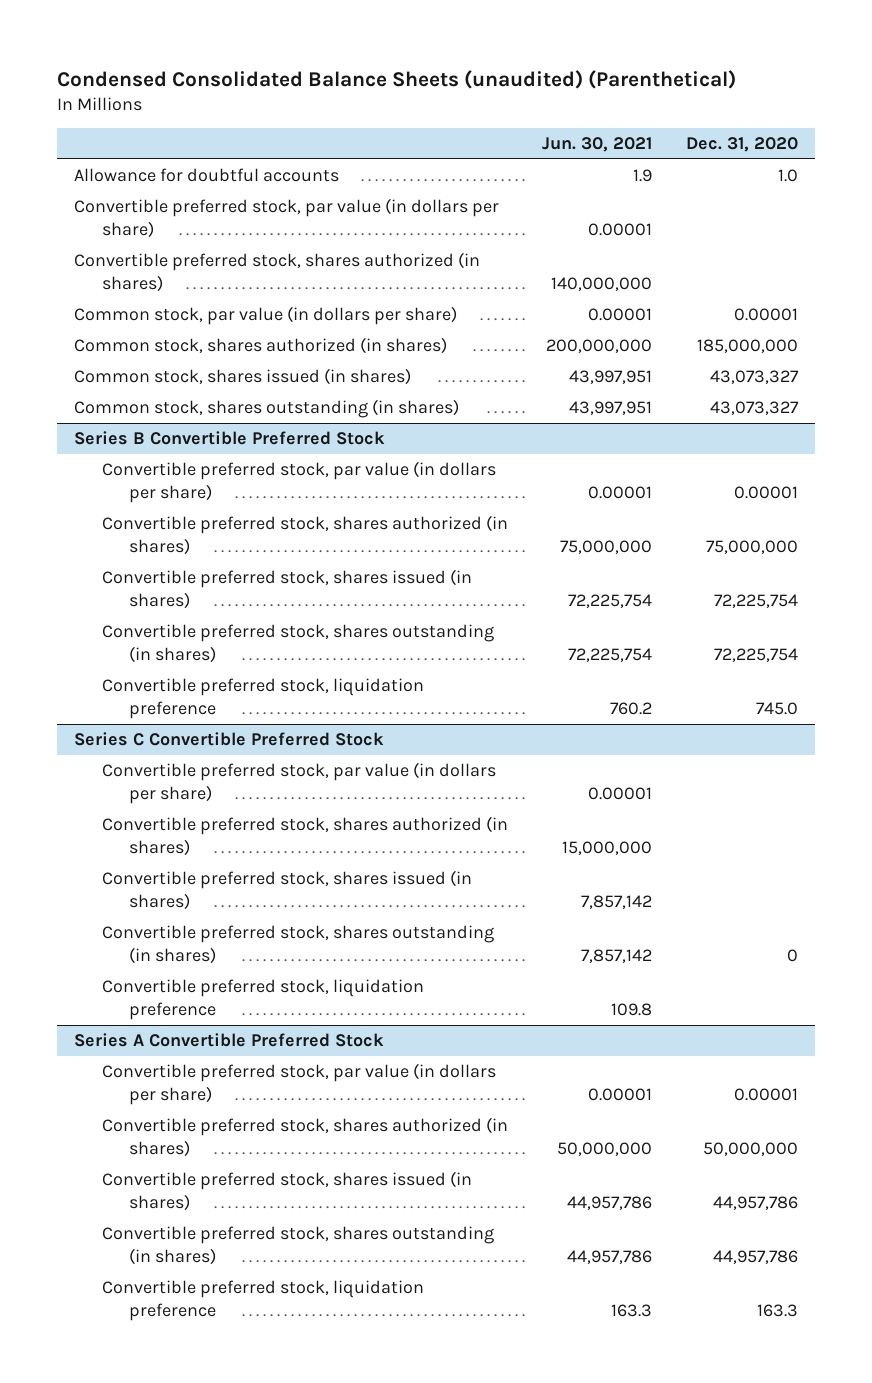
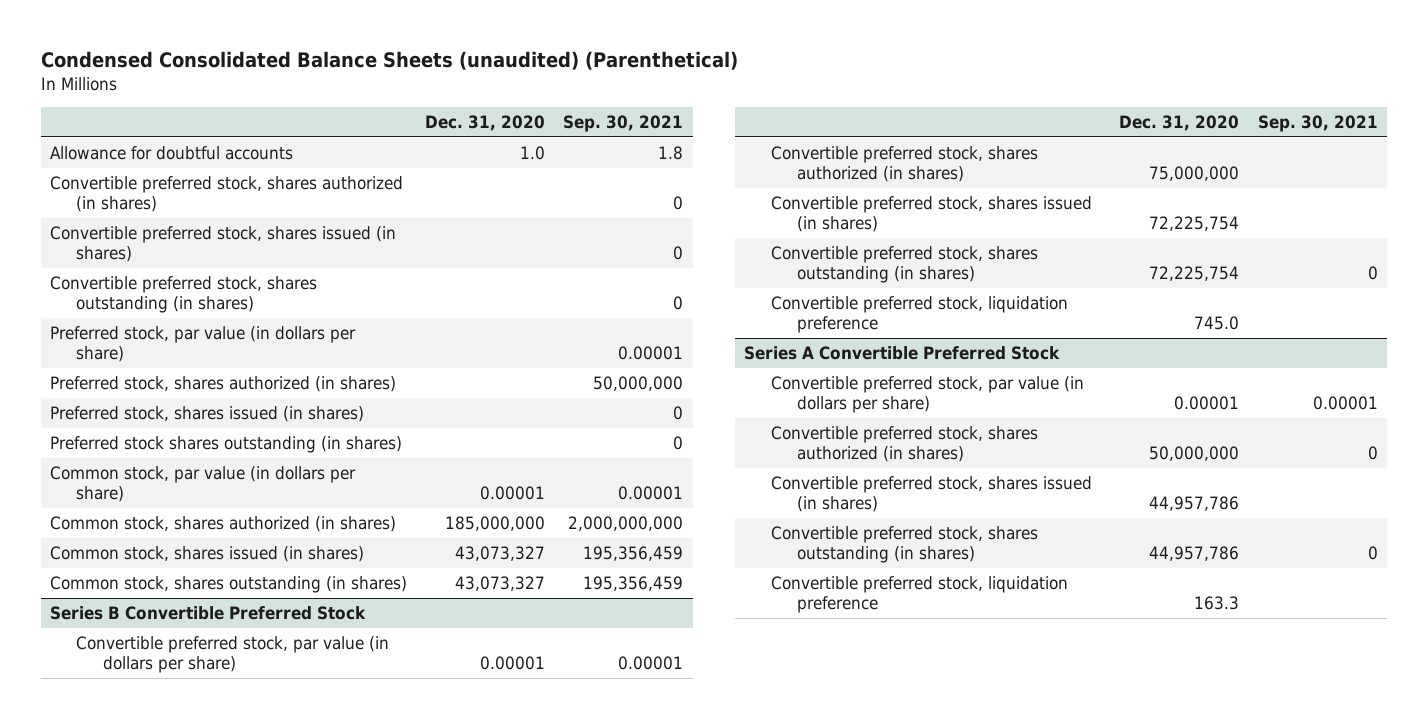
- | Jun. 30, 2021 | Dec. 31, 2020
+ | Dec. 31, 2020 | Sep. 30, 2021
- Convertible preferred stock, par value (in dollars per share) | 0.00001 |
+ Convertible preferred stock, shares issued (in shares) | | 0
+ Convertible preferred stock, shares outstanding (in shares) | | 0
+ Preferred stock, par value (in dollars per share) | | 0.00001
+ Preferred stock, shares authorized (in shares) | | 50,000,000
+ Preferred stock, shares issued (in shares) | | 0
+ Preferred stock shares outstanding (in shares) | | 0
- Series C Convertible Preferred Stock
- Convertible preferred stock, par value (in dollars per share) | 0.00001 |
- Convertible preferred stock, shares authorized (in shares) | 15,000,000 |
- Convertible preferred stock, shares issued (in shares) | 7,857,142 |
- Convertible preferred stock, shares outstanding (in shares) | 7,857,142 | 0
- Convertible preferred stock, liquidation preference | 109.8 |

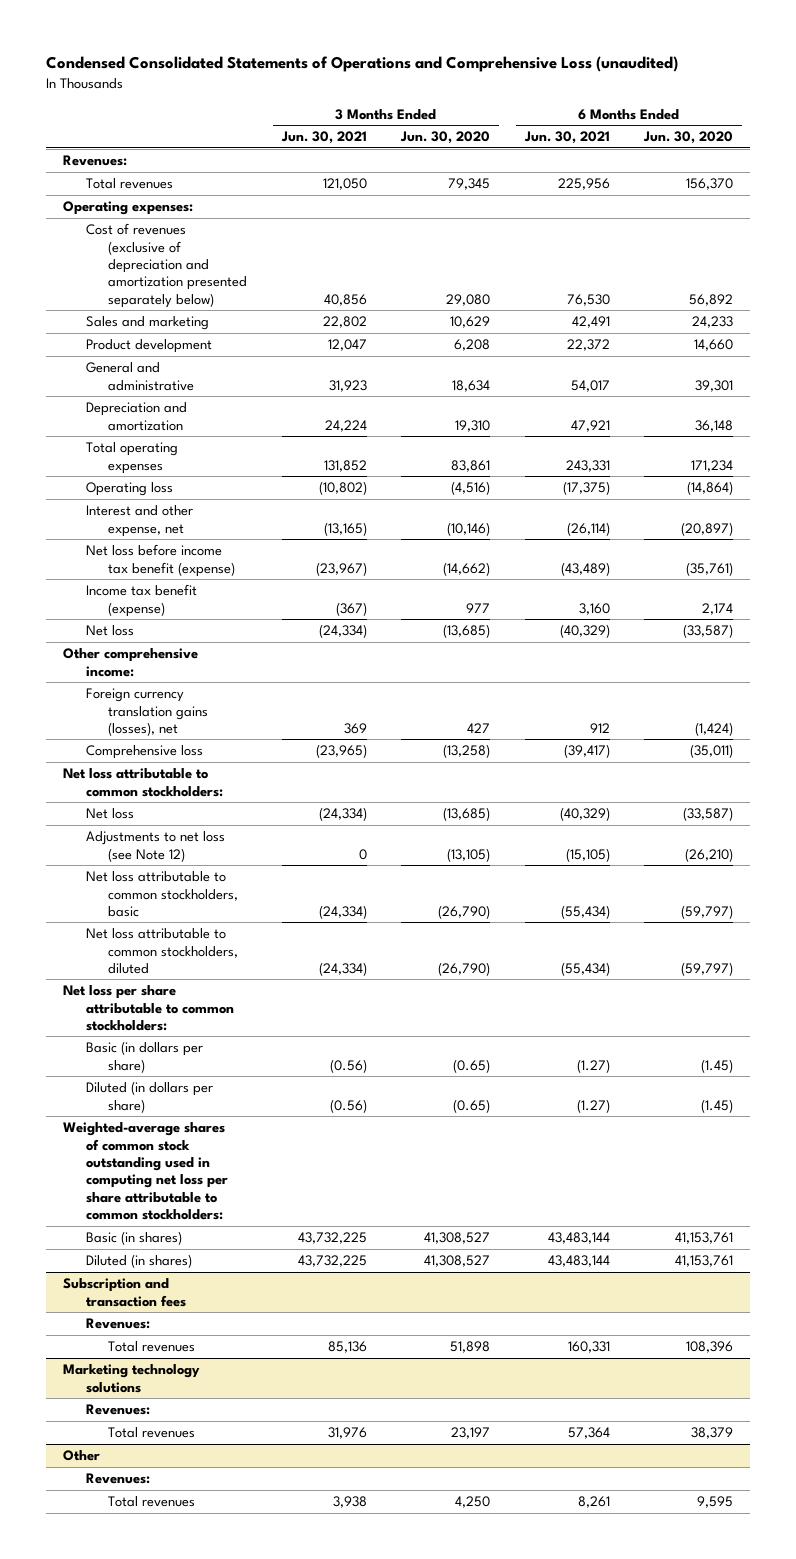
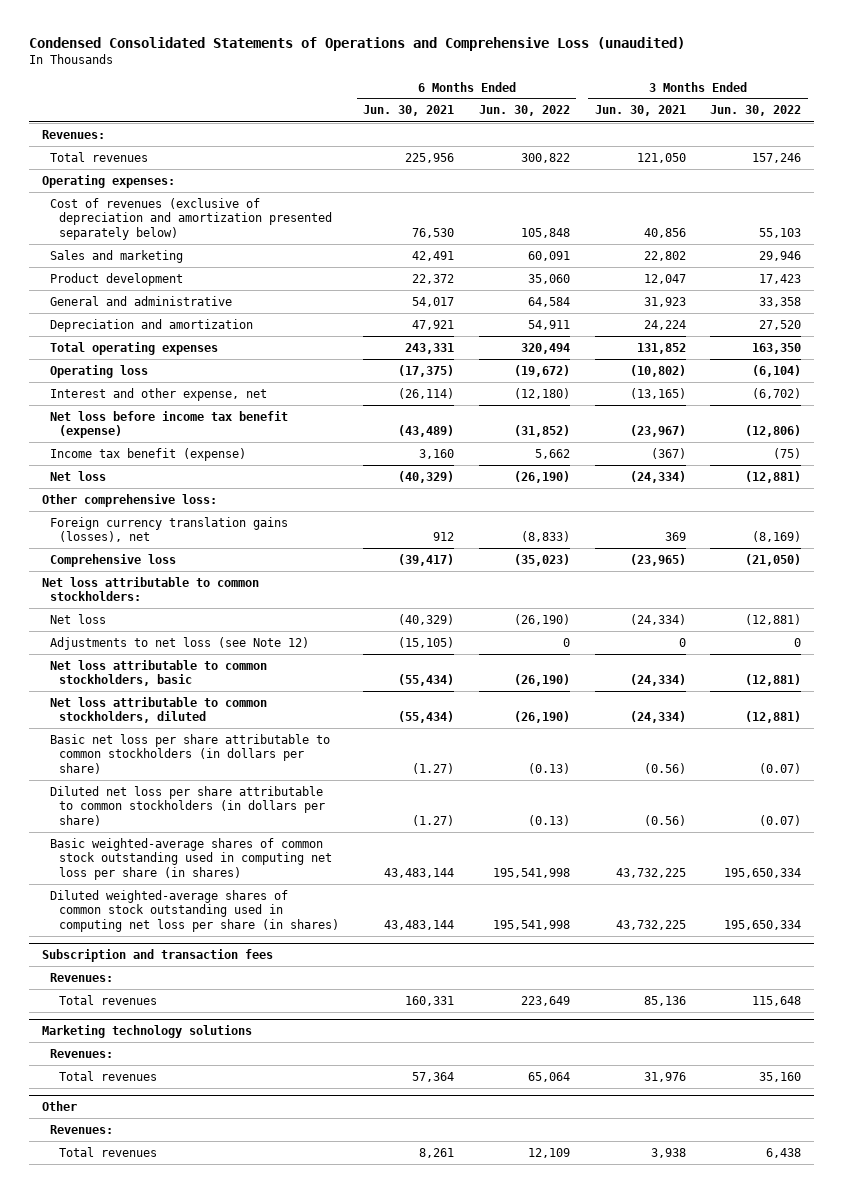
- | 3 Months Ended Jun. 30, 2021 | 3 Months Ended Jun. 30, 2020 | 6 Months Ended Jun. 30, 2021 | 6 Months Ended Jun. 30, 2020
+ | 6 Months Ended Jun. 30, 2021 | 6 Months Ended Jun. 30, 2022 | 3 Months Ended Jun. 30, 2021 | 3 Months Ended Jun. 30, 2022
- Other comprehensive income:
+ Other comprehensive loss:
- Net loss per share attributable to common stockholders:
- Basic (in dollars per share) | (0.56) | (0.65) | (1.27) | (1.45)
- Diluted (in dollars per share) | (0.56) | (0.65) | (1.27) | (1.45)
- Weighted-average shares of common stock outstanding used in computing net loss per share attributable to common stockholders:
- Basic (in shares) | 43,732,225 | 41,308,527 | 43,483,144 | 41,153,761
- Diluted (in shares) | 43,732,225 | 41,308,527 | 43,483,144 | 41,153,761
+ Basic net loss per share attributable to common stockholders (in dollars per share) | (1.27) | (0.13) | (0.56) | (0.07)
+ Diluted net loss per share attributable to common stockholders (in dollars per share) | (1.27) | (0.13) | (0.56) | (0.07)
+ Basic weighted-average shares of common stock outstanding used in computing net loss per share (in shares) | 43,483,144 | 195,541,998 | 43,732,225 | 195,650,334
+ Diluted weighted-average shares of common stock outstanding used in computing net loss per share (in shares) | 43,483,144 | 195,541,998 | 43,732,225 | 195,650,334

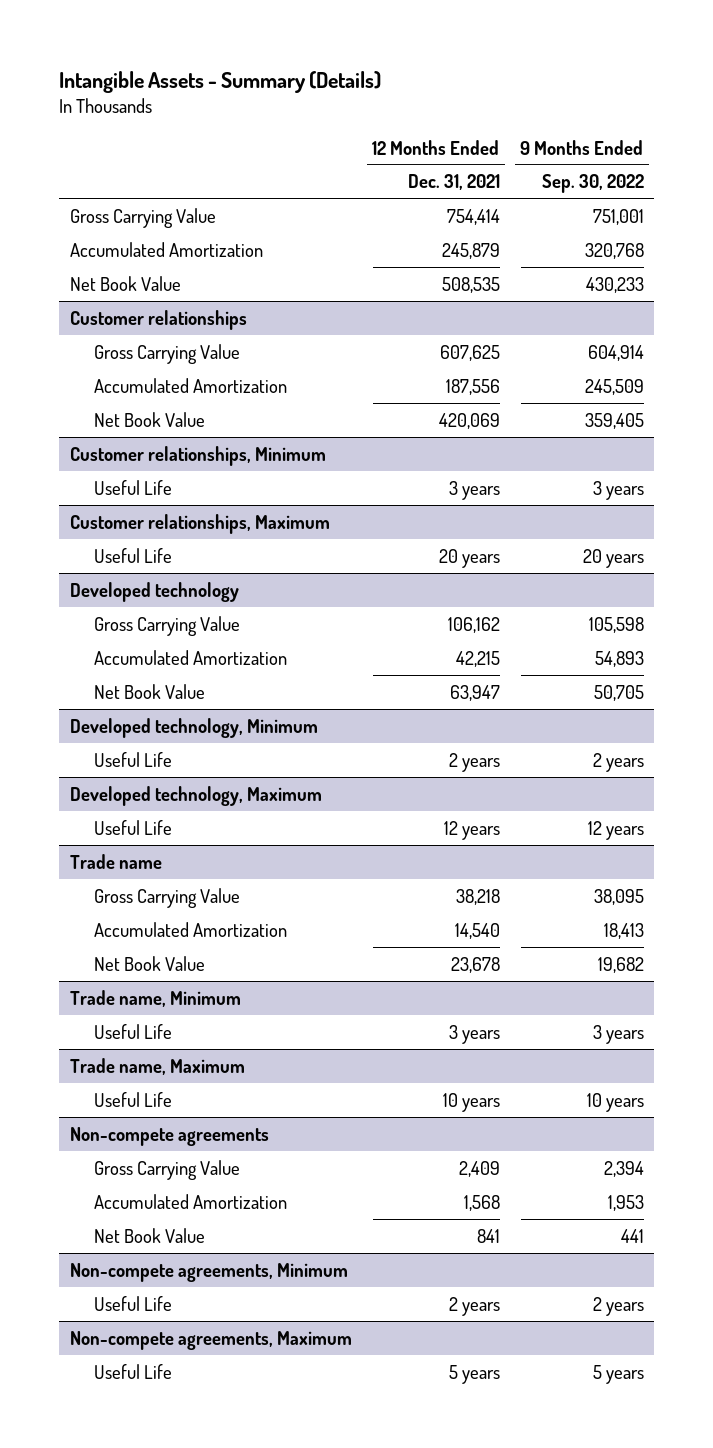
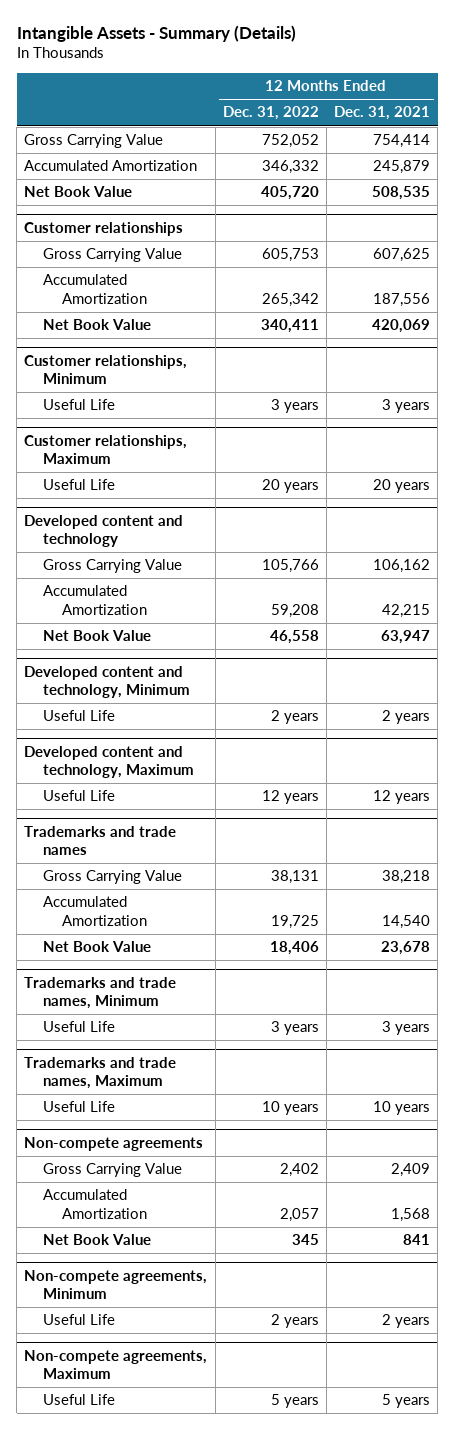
- | 12 Months Ended Dec. 31, 2021 | 9 Months Ended Sep. 30, 2022
+ | 12 Months Ended Dec. 31, 2022 | 12 Months Ended Dec. 31, 2021
- Developed technology
+ Developed content and technology
- Developed technology, Minimum
+ Developed content and technology, Minimum
- Developed technology, Maximum
+ Developed content and technology, Maximum
- Trade name
+ Trademarks and trade names
- Trade name, Minimum
+ Trademarks and trade names, Minimum
- Trade name, Maximum
+ Trademarks and trade names, Maximum

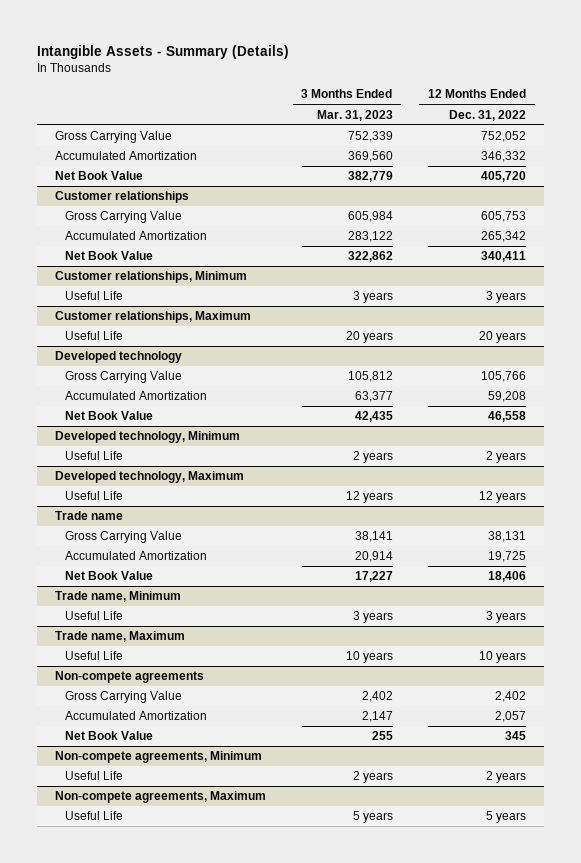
- | 12 Months Ended Dec. 31, 2022 | 12 Months Ended Dec. 31, 2021
+ | 3 Months Ended Mar. 31, 2023 | 12 Months Ended Dec. 31, 2022
- Developed content and technology
+ Developed technology
- Developed content and technology, Minimum
+ Developed technology, Minimum
- Developed content and technology, Maximum
+ Developed technology, Maximum
- Trademarks and trade names
+ Trade name
- Trademarks and trade names, Minimum
+ Trade name, Minimum
- Trademarks and trade names, Maximum
+ Trade name, Maximum

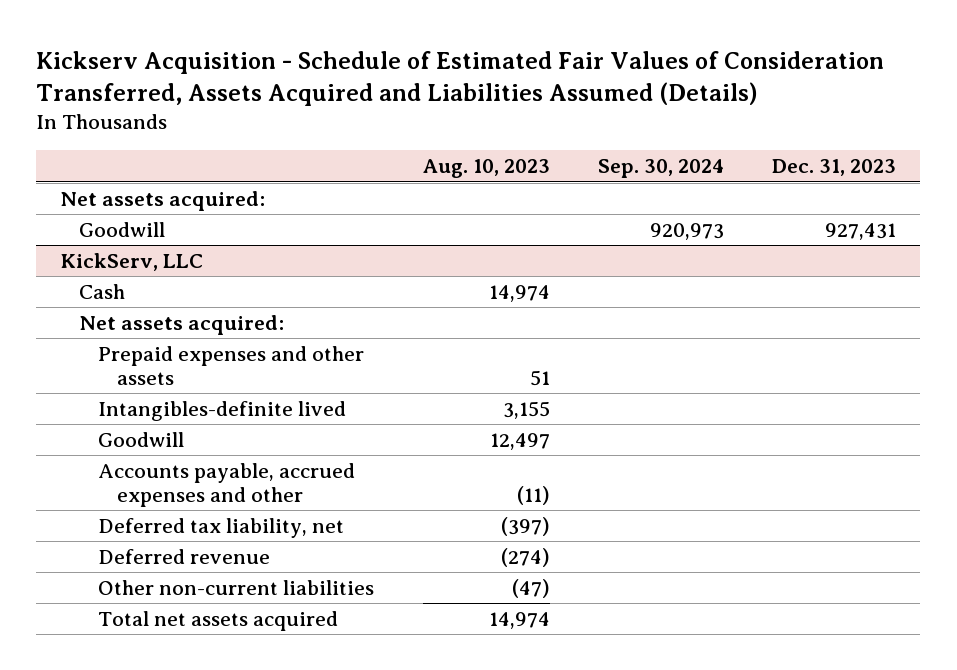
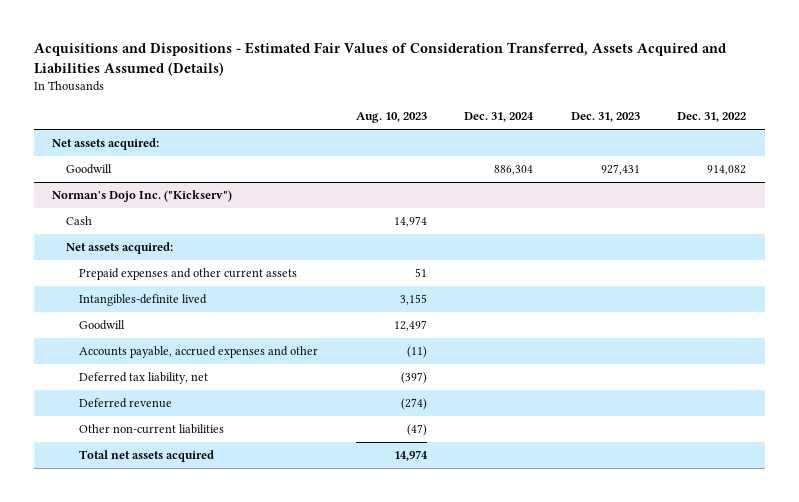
- Kickserv Acquisition - Schedule of Estimated Fair Values of Consideration Transferred, Assets Acquired and Liabilities Assumed (Details)
+ Acquisitions and Dispositions - Estimated Fair Values of Consideration Transferred, Assets Acquired and Liabilities Assumed (Details)
- | Aug. 10, 2023 | Sep. 30, 2024 | Dec. 31, 2023
+ | Aug. 10, 2023 | Dec. 31, 2024 | Dec. 31, 2023 | Dec. 31, 2022
- KickServ, LLC
+ Norman's Dojo Inc. ("Kickserv")
- Prepaid expenses and other assets | 51 | |
+ Prepaid expenses and other current assets | 51 | | |

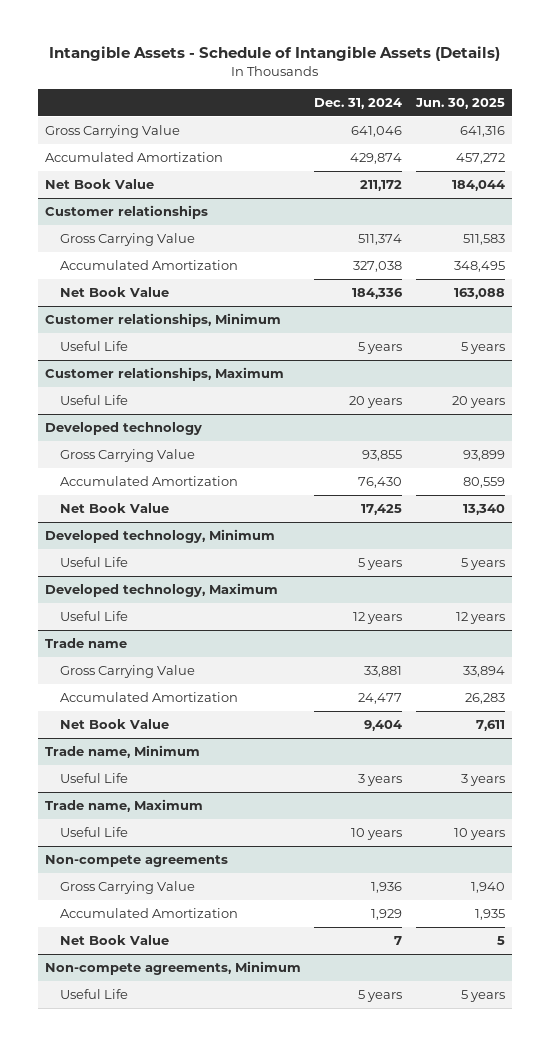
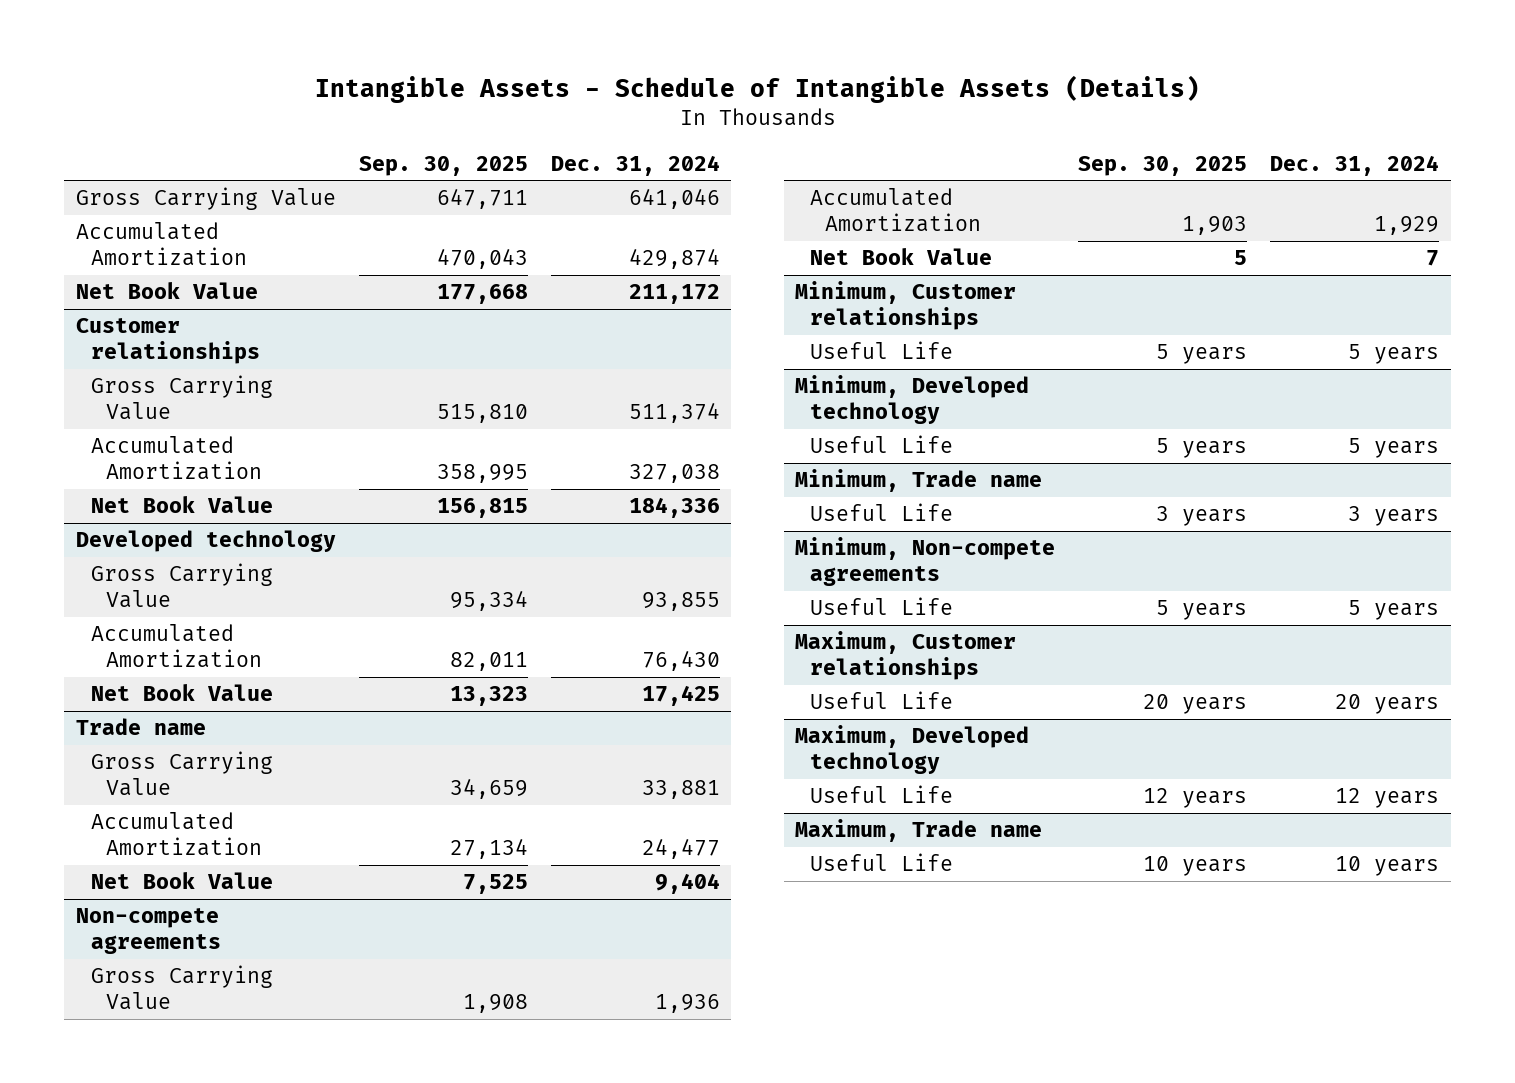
- | Dec. 31, 2024 | Jun. 30, 2025
+ | Sep. 30, 2025 | Dec. 31, 2024
- Customer relationships, Minimum
- Useful Life | 5 years | 5 years
- Customer relationships, Maximum
- Useful Life | 20 years | 20 years
- Developed technology, Minimum
- Useful Life | 5 years | 5 years
- Developed technology, Maximum
- Useful Life | 12 years | 12 years
- Trade name, Minimum
- Useful Life | 3 years | 3 years
- Trade name, Maximum
- Useful Life | 10 years | 10 years
- Non-compete agreements, Minimum
+ Minimum, Customer relationships
+ Minimum, Developed technology
+ Useful Life | 5 years | 5 years
+ Minimum, Trade name
+ Useful Life | 3 years | 3 years
+ Minimum, Non-compete agreements
+ Useful Life | 5 years | 5 years
+ Maximum, Customer relationships
+ Useful Life | 20 years | 20 years
+ Maximum, Developed technology
+ Useful Life | 12 years | 12 years
+ Maximum, Trade name
+ Useful Life | 10 years | 10 years

